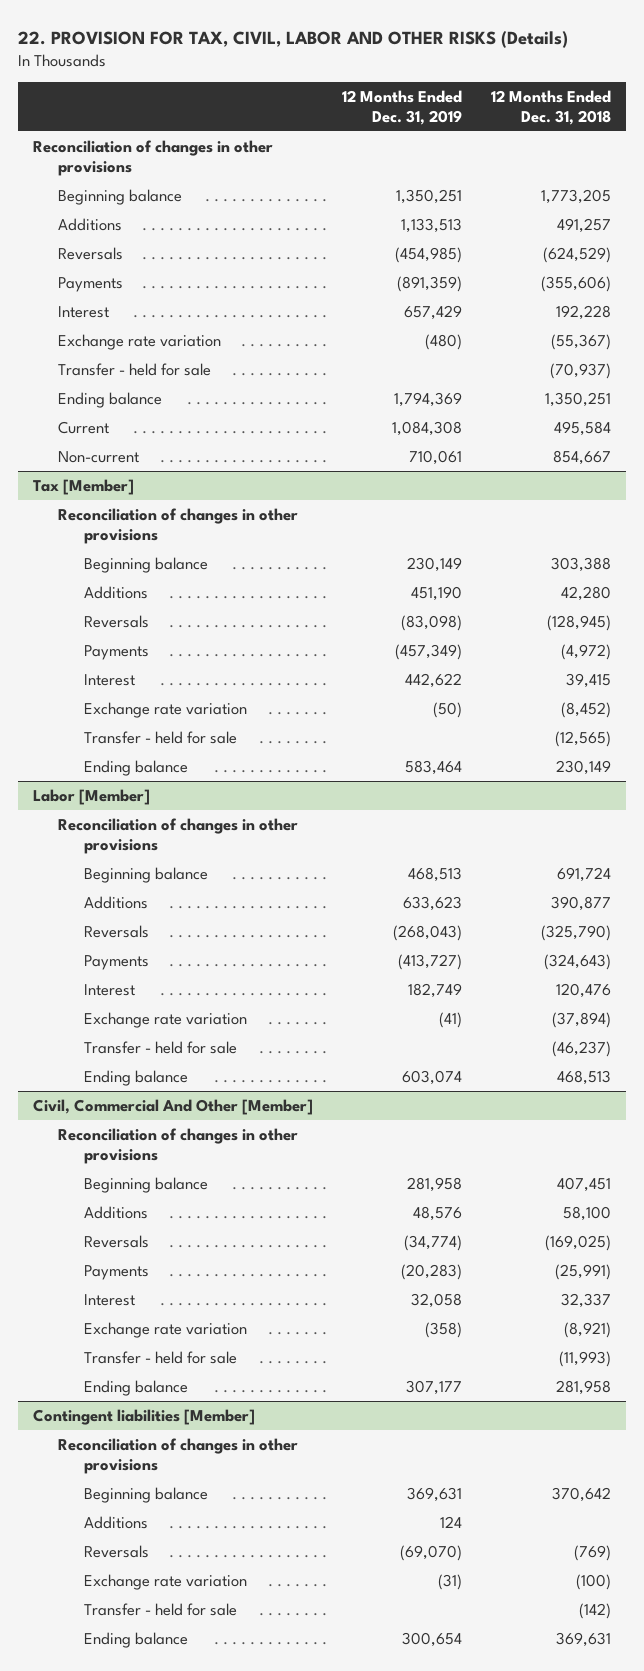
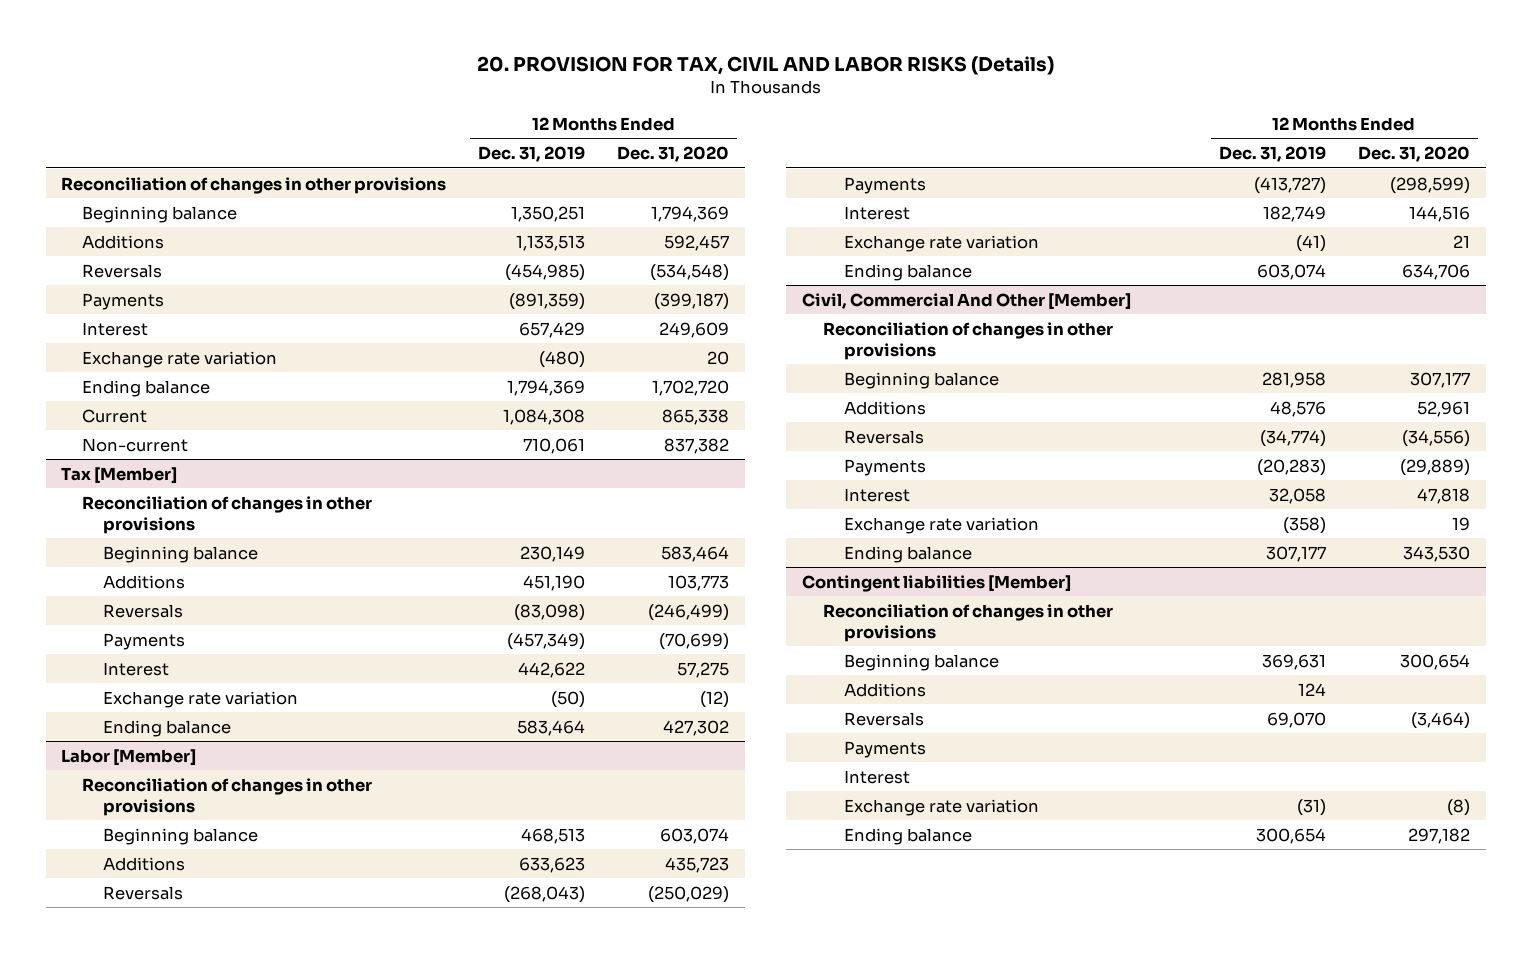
- 22. PROVISION FOR TAX, CIVIL, LABOR AND OTHER RISKS (Details)
+ 20. PROVISION FOR TAX, CIVIL AND LABOR RISKS (Details)
- | 12 Months Ended Dec. 31, 2019 | 12 Months Ended Dec. 31, 2018
+ | 12 Months Ended Dec. 31, 2019 | 12 Months Ended Dec. 31, 2020
- Transfer - held for sale | | (70,937)
@ Tax [Member]
- Transfer - held for sale | | (12,565)
@ Labor [Member]
- Transfer - held for sale | | (46,237)
@ Civil, Commercial And Other [Member]
- Transfer - held for sale | | (11,993)
@ Contingent liabilities [Member]
- Reversals | (69,070) | (769)
+ Reversals | 69,070 | (3,464)
+ Payments
+ Interest
- Transfer - held for sale | | (142)

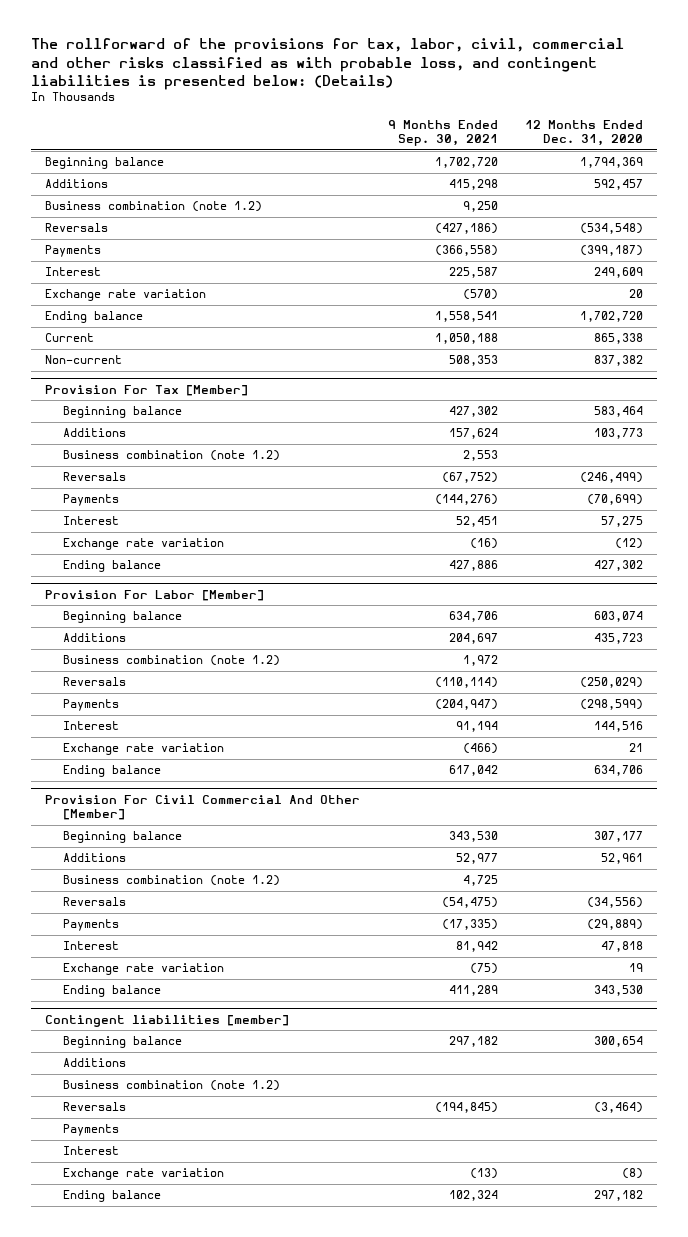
- 20. PROVISION FOR TAX, CIVIL AND LABOR RISKS (Details)
+ The rollforward of the provisions for tax, labor, civil, commercial and other risks classified as with probable loss, and contingent liabilities is presented below: (Details)
- | 12 Months Ended Dec. 31, 2019 | 12 Months Ended Dec. 31, 2020
+ | 9 Months Ended Sep. 30, 2021 | 12 Months Ended Dec. 31, 2020
- Reconciliation of changes in other provisions
+ Business combination (note 1.2) | 9,250 |
- Tax [Member]
- Reconciliation of changes in other provisions
+ Provision For Tax [Member]
+ Business combination (note 1.2) | 2,553 |
- Labor [Member]
- Reconciliation of changes in other provisions
+ Provision For Labor [Member]
+ Business combination (note 1.2) | 1,972 |
- Civil, Commercial And Other [Member]
- Reconciliation of changes in other provisions
+ Provision For Civil Commercial And Other [Member]
+ Business combination (note 1.2) | 4,725 |
- Contingent liabilities [Member]
- Reconciliation of changes in other provisions
+ Contingent liabilities [member]
+ Business combination (note 1.2)

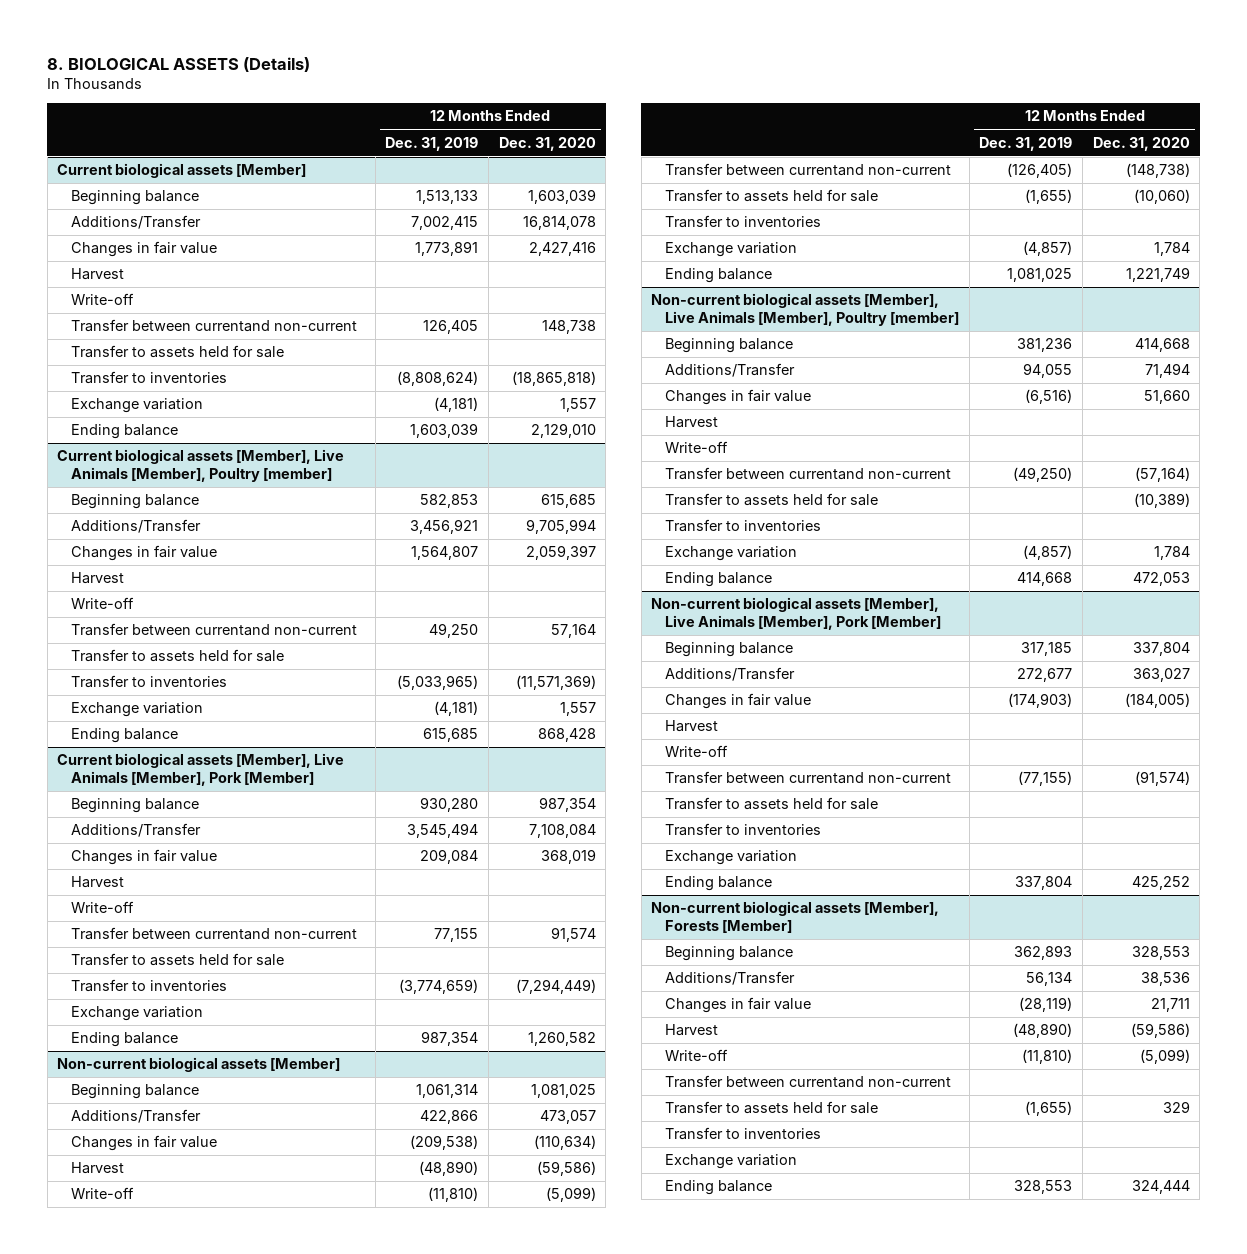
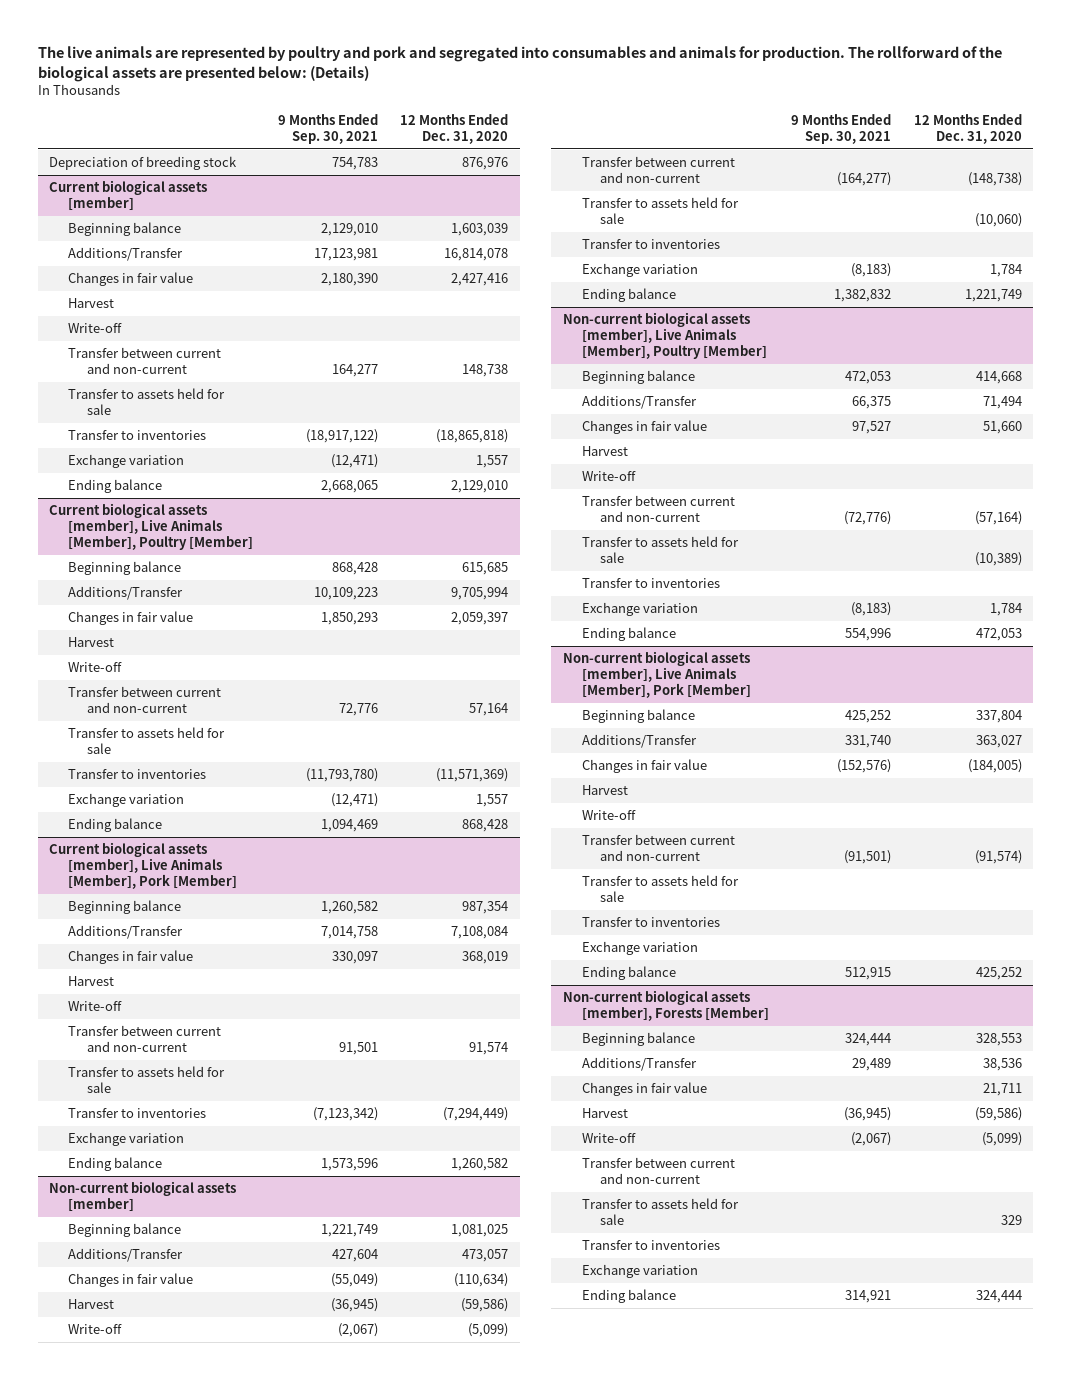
- 8. BIOLOGICAL ASSETS (Details)
+ The live animals are represented by poultry and pork and segregated into consumables and animals for production. The rollforward of the biological assets are presented below: (Details)
- | 12 Months Ended Dec. 31, 2019 | 12 Months Ended Dec. 31, 2020
+ | 9 Months Ended Sep. 30, 2021 | 12 Months Ended Dec. 31, 2020
- Current biological assets [Member]
+ Depreciation of breeding stock | 754,783 | 876,976
+ Current biological assets [member]
- Transfer between currentand non-current | 126,405 | 148,738
+ Transfer between current and non-current | 164,277 | 148,738
- Current biological assets [Member], Live Animals [Member], Poultry [member]
+ Current biological assets [member], Live Animals [Member], Poultry [Member]
- Transfer between currentand non-current | 49,250 | 57,164
+ Transfer between current and non-current | 72,776 | 57,164
- Current biological assets [Member], Live Animals [Member], Pork [Member]
+ Current biological assets [member], Live Animals [Member], Pork [Member]
- Transfer between currentand non-current | 77,155 | 91,574
+ Transfer between current and non-current | 91,501 | 91,574
- Non-current biological assets [Member]
+ Non-current biological assets [member]
- Transfer between currentand non-current | (126,405) | (148,738)
+ Transfer between current and non-current | (164,277) | (148,738)
- Non-current biological assets [Member], Live Animals [Member], Poultry [member]
+ Non-current biological assets [member], Live Animals [Member], Poultry [Member]
- Transfer between currentand non-current | (49,250) | (57,164)
+ Transfer between current and non-current | (72,776) | (57,164)
- Non-current biological assets [Member], Live Animals [Member], Pork [Member]
+ Non-current biological assets [member], Live Animals [Member], Pork [Member]
- Transfer between currentand non-current | (77,155) | (91,574)
+ Transfer between current and non-current | (91,501) | (91,574)
- Non-current biological assets [Member], Forests [Member]
+ Non-current biological assets [member], Forests [Member]
- Transfer between currentand non-current
+ Transfer between current and non-current

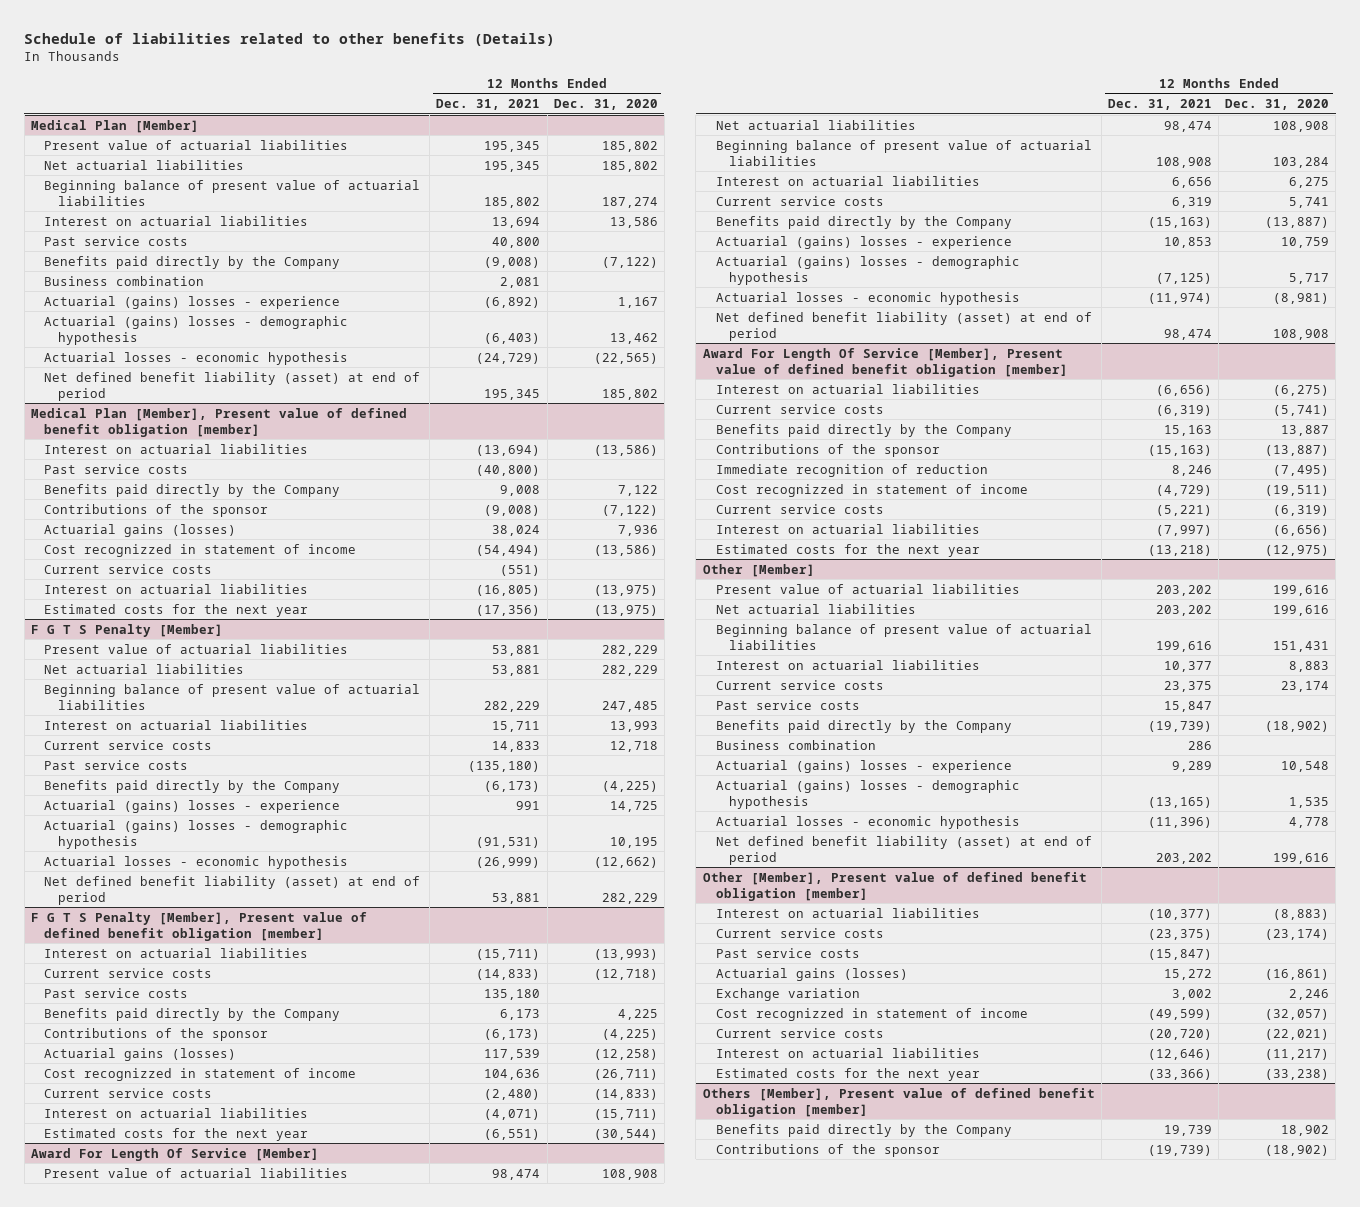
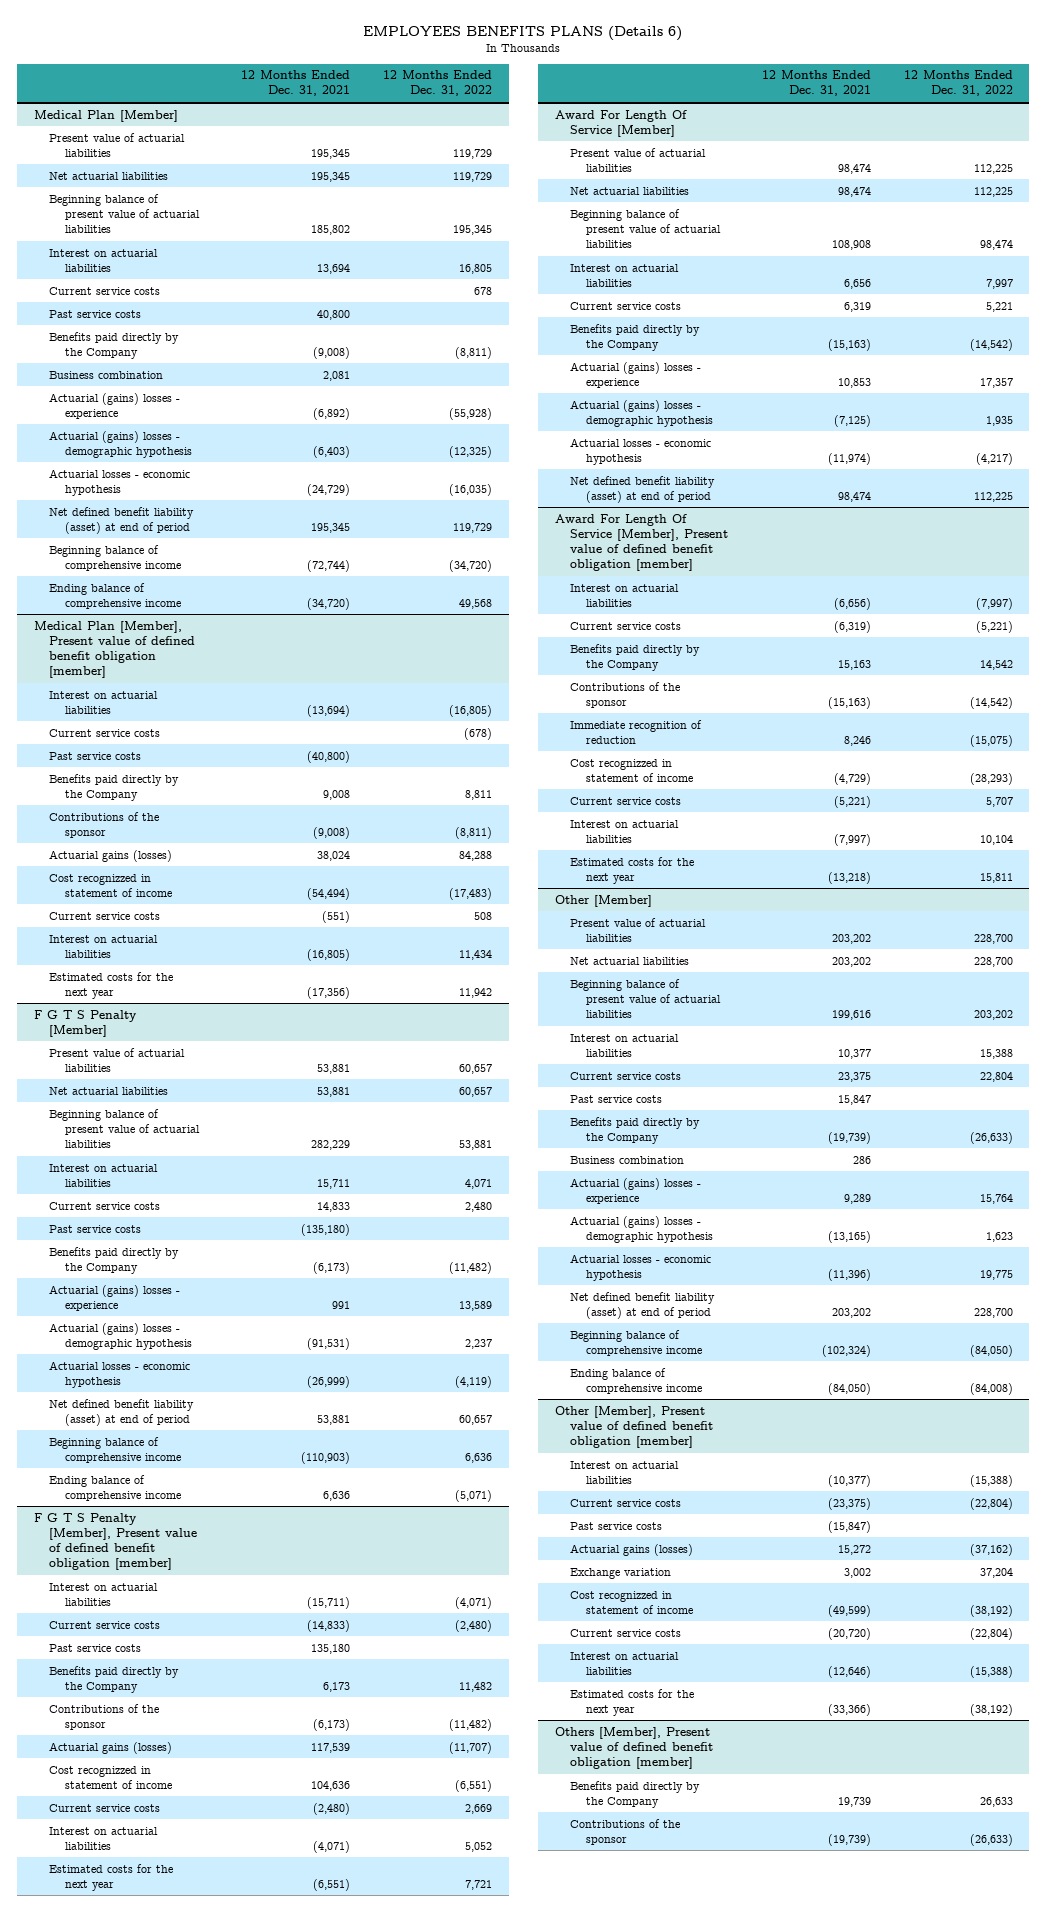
- Schedule of liabilities related to other benefits (Details)
+ EMPLOYEES BENEFITS PLANS (Details 6)
- | 12 Months Ended Dec. 31, 2021 | 12 Months Ended Dec. 31, 2020
+ | 12 Months Ended Dec. 31, 2021 | 12 Months Ended Dec. 31, 2022
@ Medical Plan [Member]
+ Current service costs | | 678
+ Beginning balance of comprehensive income | (72,744) | (34,720)
+ Ending balance of comprehensive income | (34,720) | 49,568
@ Medical Plan [Member], Present value of defined benefit obligation [member]
+ Current service costs | | (678)
@ F G T S Penalty [Member]
+ Beginning balance of comprehensive income | (110,903) | 6,636
+ Ending balance of comprehensive income | 6,636 | (5,071)
@ Other [Member]
+ Beginning balance of comprehensive income | (102,324) | (84,050)
+ Ending balance of comprehensive income | (84,050) | (84,008)

